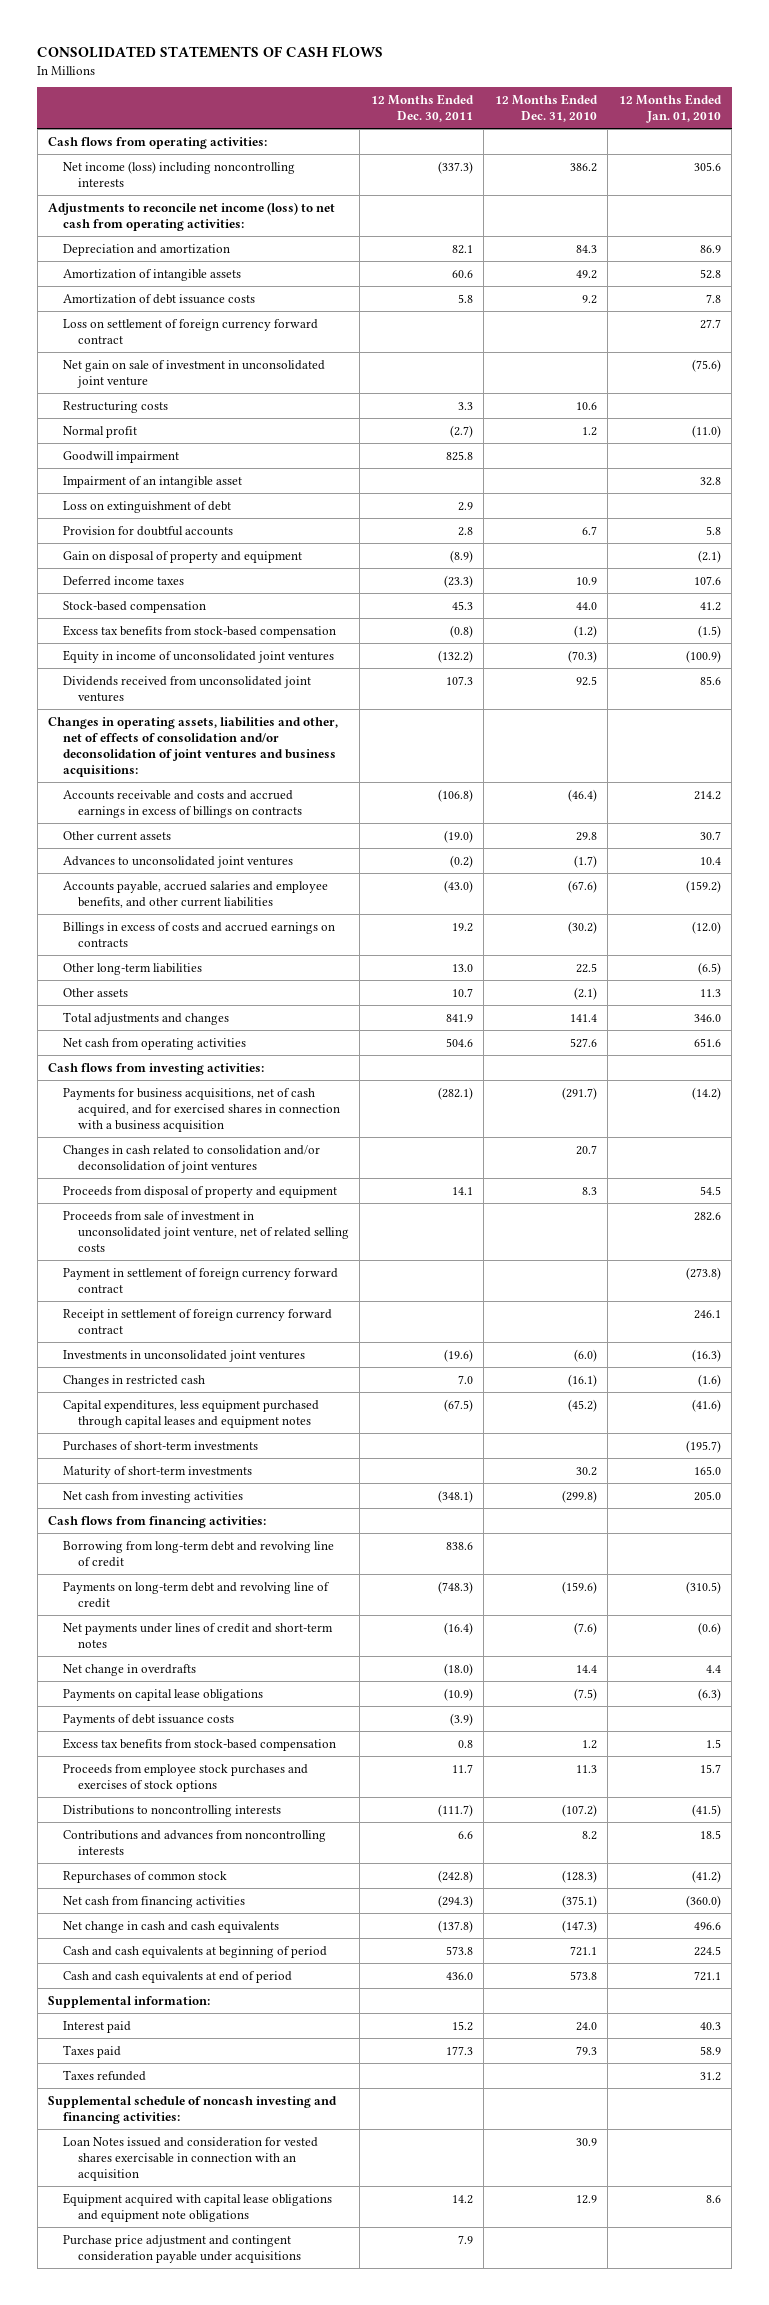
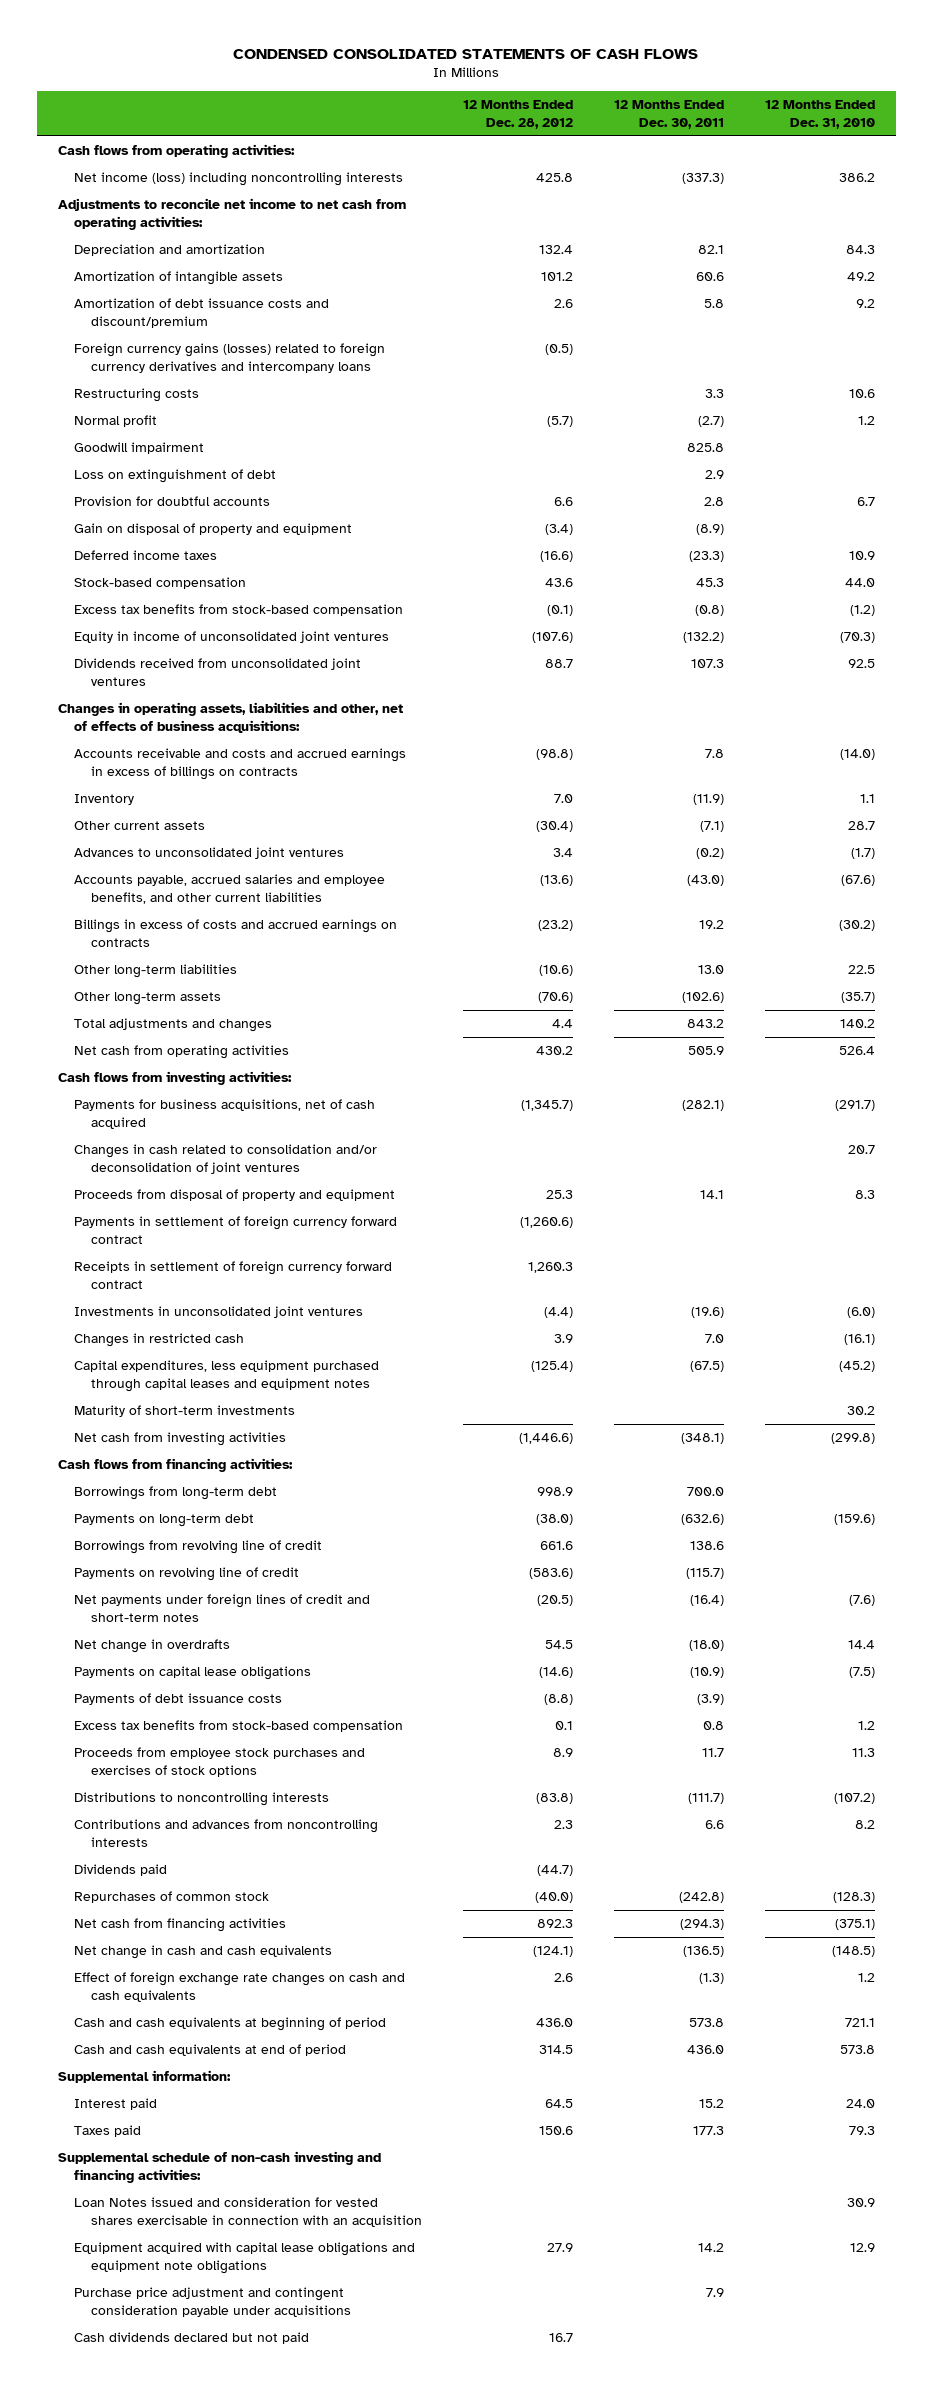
- CONSOLIDATED STATEMENTS OF CASH FLOWS
+ CONDENSED CONSOLIDATED STATEMENTS OF CASH FLOWS
- | 12 Months Ended Dec. 30, 2011 | 12 Months Ended Dec. 31, 2010 | 12 Months Ended Jan. 01, 2010
+ | 12 Months Ended Dec. 28, 2012 | 12 Months Ended Dec. 30, 2011 | 12 Months Ended Dec. 31, 2010
- Adjustments to reconcile net income (loss) to net cash from operating activities:
+ Adjustments to reconcile net income to net cash from operating activities:
- Amortization of debt issuance costs | 5.8 | 9.2 | 7.8
- Loss on settlement of foreign currency forward contract | | | 27.7
- Net gain on sale of investment in unconsolidated joint venture | | | (75.6)
+ Amortization of debt issuance costs and discount/premium | 2.6 | 5.8 | 9.2
+ Foreign currency gains (losses) related to foreign currency derivatives and intercompany loans | (0.5) | |
- Impairment of an intangible asset | | | 32.8
- Changes in operating assets, liabilities and other, net of effects of consolidation and/or deconsolidation of joint ventures and business acquisitions:
- Accounts receivable and costs and accrued earnings in excess of billings on contracts | (106.8) | (46.4) | 214.2
- Other current assets | (19.0) | 29.8 | 30.7
+ Changes in operating assets, liabilities and other, net of effects of business acquisitions:
+ Accounts receivable and costs and accrued earnings in excess of billings on contracts | (98.8) | 7.8 | (14.0)
+ Inventory | 7.0 | (11.9) | 1.1
+ Other current assets | (30.4) | (7.1) | 28.7
- Other assets | 10.7 | (2.1) | 11.3
- Total adjustments and changes | 841.9 | 141.4 | 346.0
- Net cash from operating activities | 504.6 | 527.6 | 651.6
+ Other long-term assets | (70.6) | (102.6) | (35.7)
+ Total adjustments and changes | 4.4 | 843.2 | 140.2
+ Net cash from operating activities | 430.2 | 505.9 | 526.4
- Payments for business acquisitions, net of cash acquired, and for exercised shares in connection with a business acquisition | (282.1) | (291.7) | (14.2)
+ Payments for business acquisitions, net of cash acquired | (1,345.7) | (282.1) | (291.7)
- Proceeds from sale of investment in unconsolidated joint venture, net of related selling costs | | | 282.6
- Payment in settlement of foreign currency forward contract | | | (273.8)
- Receipt in settlement of foreign currency forward contract | | | 246.1
+ Payments in settlement of foreign currency forward contract | (1,260.6) | |
+ Receipts in settlement of foreign currency forward contract | 1,260.3 | |
- Purchases of short-term investments | | | (195.7)
- Borrowing from long-term debt and revolving line of credit | 838.6 | |
- Payments on long-term debt and revolving line of credit | (748.3) | (159.6) | (310.5)
- Net payments under lines of credit and short-term notes | (16.4) | (7.6) | (0.6)
+ Borrowings from long-term debt | 998.9 | 700.0 |
+ Payments on long-term debt | (38.0) | (632.6) | (159.6)
+ Borrowings from revolving line of credit | 661.6 | 138.6 |
+ Payments on revolving line of credit | (583.6) | (115.7) |
+ Net payments under foreign lines of credit and short-term notes | (20.5) | (16.4) | (7.6)
+ Dividends paid | (44.7) | |
- Net change in cash and cash equivalents | (137.8) | (147.3) | 496.6
+ Net change in cash and cash equivalents | (124.1) | (136.5) | (148.5)
+ Effect of foreign exchange rate changes on cash and cash equivalents | 2.6 | (1.3) | 1.2
- Taxes refunded | | | 31.2
- Supplemental schedule of noncash investing and financing activities:
+ Supplemental schedule of non-cash investing and financing activities:
+ Cash dividends declared but not paid | 16.7 | |

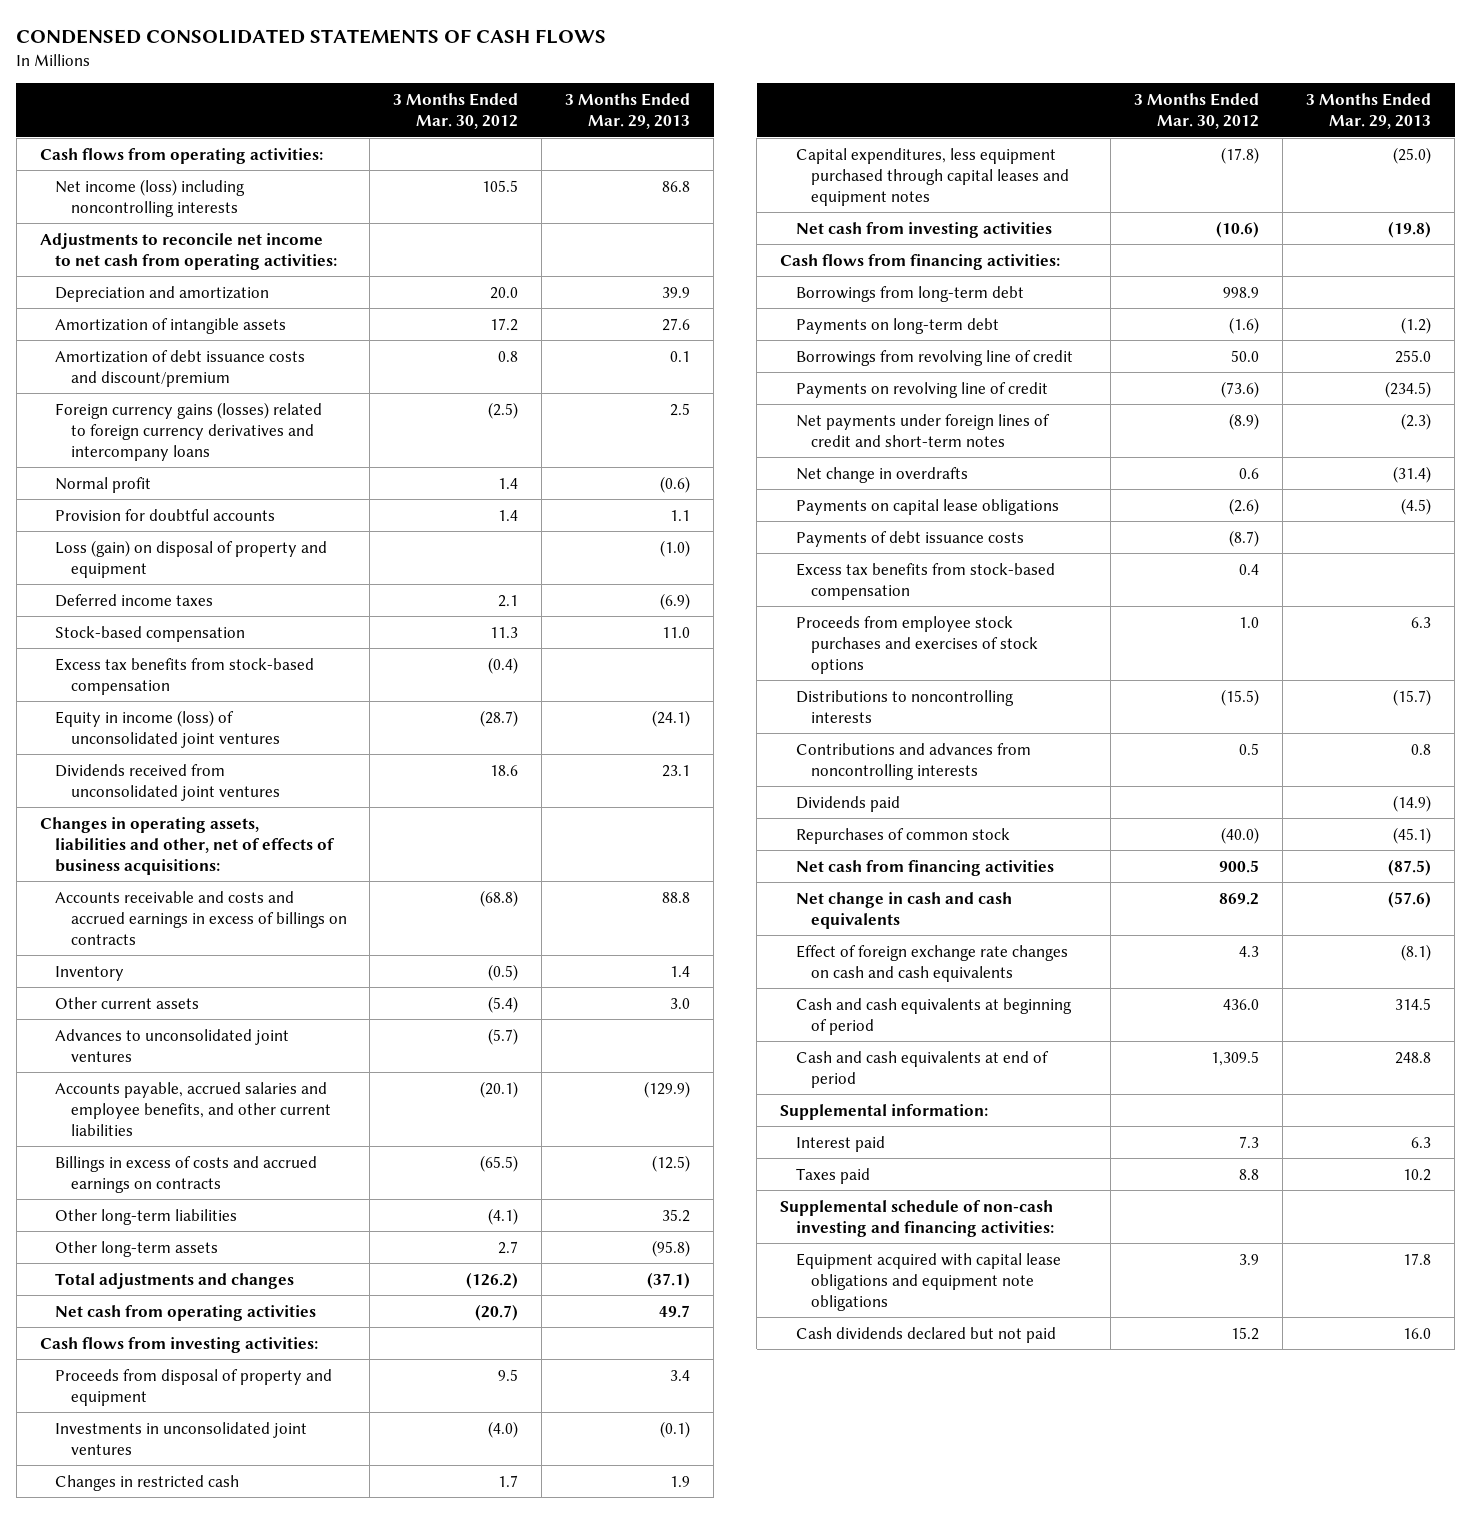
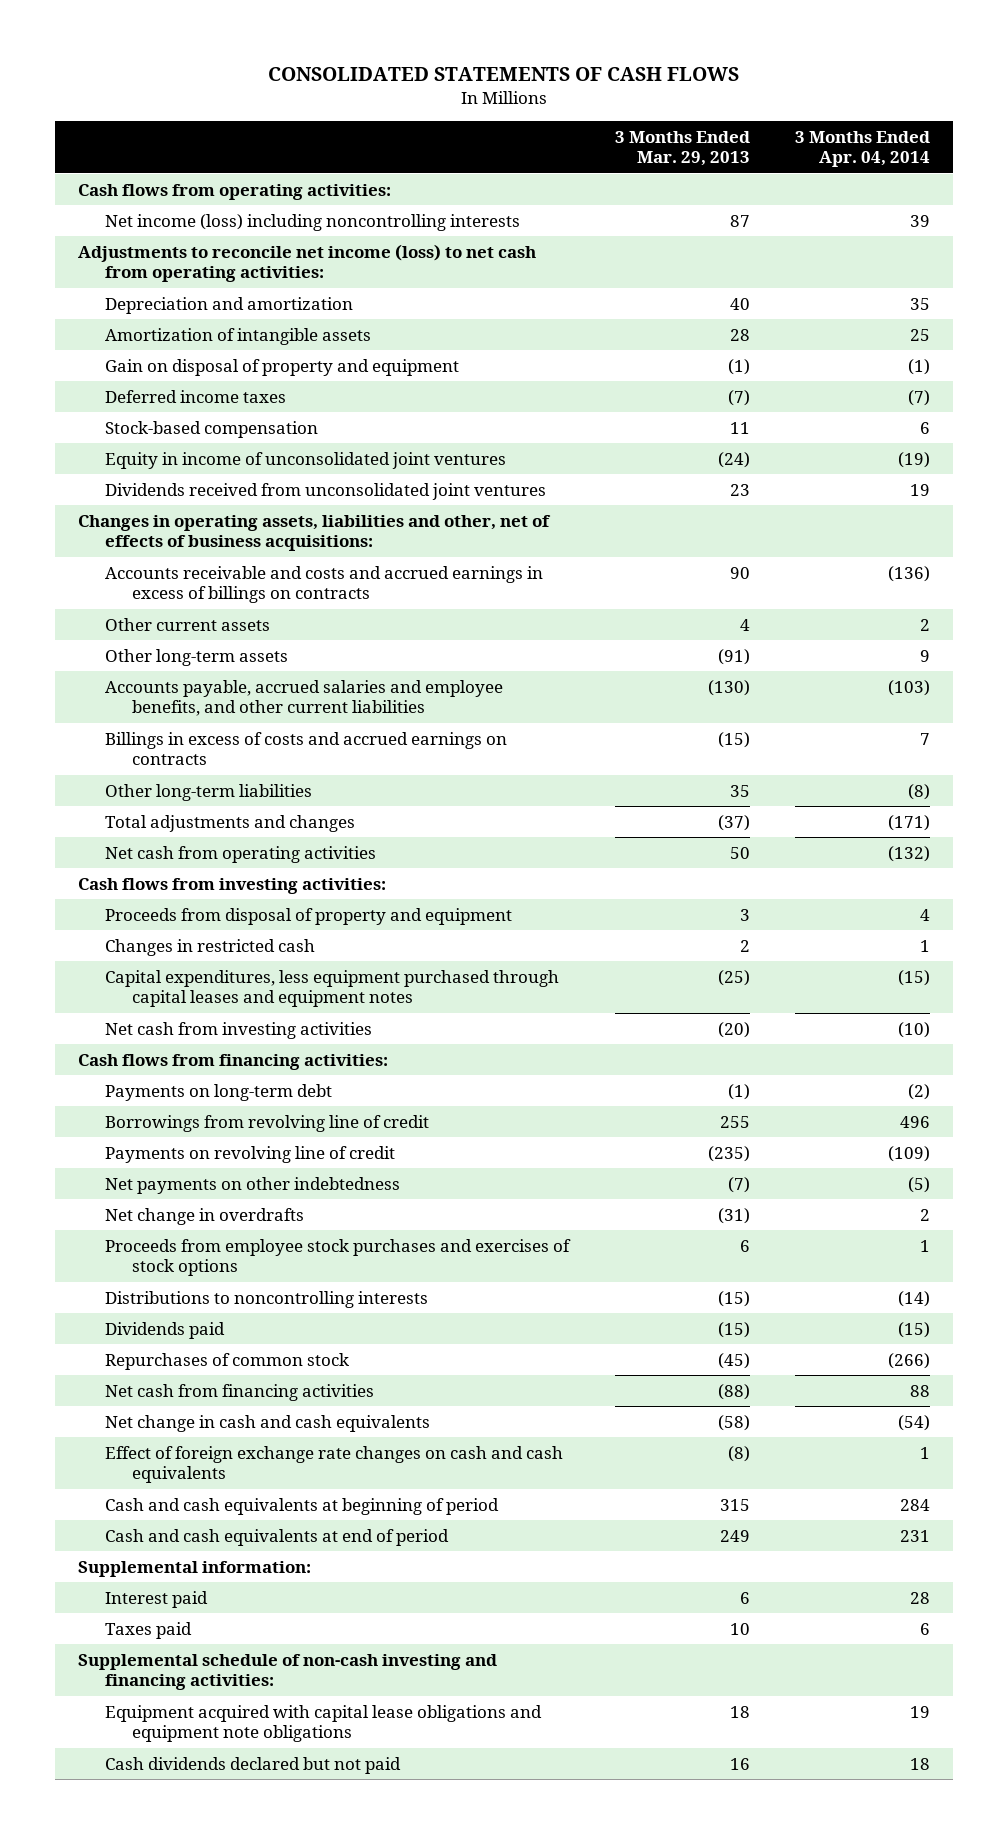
- CONDENSED CONSOLIDATED STATEMENTS OF CASH FLOWS
+ CONSOLIDATED STATEMENTS OF CASH FLOWS
- | 3 Months Ended Mar. 30, 2012 | 3 Months Ended Mar. 29, 2013
+ | 3 Months Ended Mar. 29, 2013 | 3 Months Ended Apr. 04, 2014
- Net income (loss) including noncontrolling interests | 105.5 | 86.8
- Adjustments to reconcile net income to net cash from operating activities:
- Depreciation and amortization | 20.0 | 39.9
- Amortization of intangible assets | 17.2 | 27.6
- Amortization of debt issuance costs and discount/premium | 0.8 | 0.1
- Foreign currency gains (losses) related to foreign currency derivatives and intercompany loans | (2.5) | 2.5
- Normal profit | 1.4 | (0.6)
- Provision for doubtful accounts | 1.4 | 1.1
- Loss (gain) on disposal of property and equipment | | (1.0)
- Deferred income taxes | 2.1 | (6.9)
- Stock-based compensation | 11.3 | 11.0
- Excess tax benefits from stock-based compensation | (0.4) |
- Equity in income (loss) of unconsolidated joint ventures | (28.7) | (24.1)
- Dividends received from unconsolidated joint ventures | 18.6 | 23.1
+ Net income (loss) including noncontrolling interests | 87 | 39
+ Adjustments to reconcile net income (loss) to net cash from operating activities:
+ Depreciation and amortization | 40 | 35
+ Amortization of intangible assets | 28 | 25
+ Gain on disposal of property and equipment | (1) | (1)
+ Deferred income taxes | (7) | (7)
+ Stock-based compensation | 11 | 6
+ Equity in income of unconsolidated joint ventures | (24) | (19)
+ Dividends received from unconsolidated joint ventures | 23 | 19
- Accounts receivable and costs and accrued earnings in excess of billings on contracts | (68.8) | 88.8
- Inventory | (0.5) | 1.4
- Other current assets | (5.4) | 3.0
- Advances to unconsolidated joint ventures | (5.7) |
- Accounts payable, accrued salaries and employee benefits, and other current liabilities | (20.1) | (129.9)
- Billings in excess of costs and accrued earnings on contracts | (65.5) | (12.5)
- Other long-term liabilities | (4.1) | 35.2
- Other long-term assets | 2.7 | (95.8)
- Total adjustments and changes | (126.2) | (37.1)
- Net cash from operating activities | (20.7) | 49.7
+ Accounts receivable and costs and accrued earnings in excess of billings on contracts | 90 | (136)
+ Other current assets | 4 | 2
+ Other long-term assets | (91) | 9
+ Accounts payable, accrued salaries and employee benefits, and other current liabilities | (130) | (103)
+ Billings in excess of costs and accrued earnings on contracts | (15) | 7
+ Other long-term liabilities | 35 | (8)
+ Total adjustments and changes | (37) | (171)
+ Net cash from operating activities | 50 | (132)
- Proceeds from disposal of property and equipment | 9.5 | 3.4
- Investments in unconsolidated joint ventures | (4.0) | (0.1)
- Changes in restricted cash | 1.7 | 1.9
- Capital expenditures, less equipment purchased through capital leases and equipment notes | (17.8) | (25.0)
- Net cash from investing activities | (10.6) | (19.8)
+ Proceeds from disposal of property and equipment | 3 | 4
+ Changes in restricted cash | 2 | 1
+ Capital expenditures, less equipment purchased through capital leases and equipment notes | (25) | (15)
+ Net cash from investing activities | (20) | (10)
- Borrowings from long-term debt | 998.9 |
- Payments on long-term debt | (1.6) | (1.2)
- Borrowings from revolving line of credit | 50.0 | 255.0
- Payments on revolving line of credit | (73.6) | (234.5)
- Net payments under foreign lines of credit and short-term notes | (8.9) | (2.3)
- Net change in overdrafts | 0.6 | (31.4)
- Payments on capital lease obligations | (2.6) | (4.5)
- Payments of debt issuance costs | (8.7) |
- Excess tax benefits from stock-based compensation | 0.4 |
- Proceeds from employee stock purchases and exercises of stock options | 1.0 | 6.3
- Distributions to noncontrolling interests | (15.5) | (15.7)
- Contributions and advances from noncontrolling interests | 0.5 | 0.8
- Dividends paid | | (14.9)
- Repurchases of common stock | (40.0) | (45.1)
- Net cash from financing activities | 900.5 | (87.5)
- Net change in cash and cash equivalents | 869.2 | (57.6)
- Effect of foreign exchange rate changes on cash and cash equivalents | 4.3 | (8.1)
- Cash and cash equivalents at beginning of period | 436.0 | 314.5
- Cash and cash equivalents at end of period | 1,309.5 | 248.8
+ Payments on long-term debt | (1) | (2)
+ Borrowings from revolving line of credit | 255 | 496
+ Payments on revolving line of credit | (235) | (109)
+ Net payments on other indebtedness | (7) | (5)
+ Net change in overdrafts | (31) | 2
+ Proceeds from employee stock purchases and exercises of stock options | 6 | 1
+ Distributions to noncontrolling interests | (15) | (14)
+ Dividends paid | (15) | (15)
+ Repurchases of common stock | (45) | (266)
+ Net cash from financing activities | (88) | 88
+ Net change in cash and cash equivalents | (58) | (54)
+ Effect of foreign exchange rate changes on cash and cash equivalents | (8) | 1
+ Cash and cash equivalents at beginning of period | 315 | 284
+ Cash and cash equivalents at end of period | 249 | 231
- Interest paid | 7.3 | 6.3
- Taxes paid | 8.8 | 10.2
+ Interest paid | 6 | 28
+ Taxes paid | 10 | 6
- Equipment acquired with capital lease obligations and equipment note obligations | 3.9 | 17.8
- Cash dividends declared but not paid | 15.2 | 16.0
+ Equipment acquired with capital lease obligations and equipment note obligations | 18 | 19
+ Cash dividends declared but not paid | 16 | 18

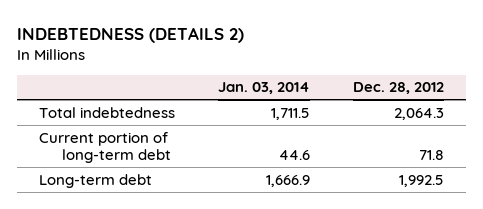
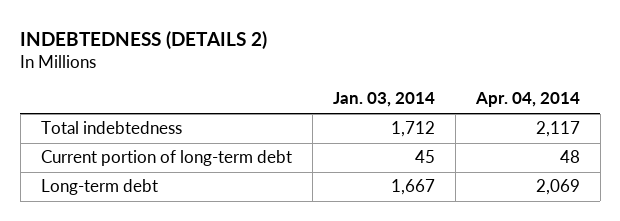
- | Jan. 03, 2014 | Dec. 28, 2012
+ | Jan. 03, 2014 | Apr. 04, 2014
- Total indebtedness | 1,711.5 | 2,064.3
- Current portion of long-term debt | 44.6 | 71.8
- Long-term debt | 1,666.9 | 1,992.5
+ Total indebtedness | 1,712 | 2,117
+ Current portion of long-term debt | 45 | 48
+ Long-term debt | 1,667 | 2,069

